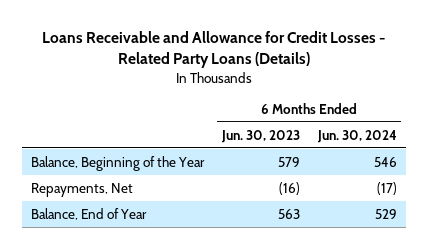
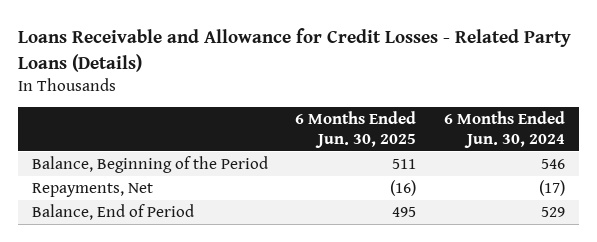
- | 6 Months Ended Jun. 30, 2023 | 6 Months Ended Jun. 30, 2024
+ | 6 Months Ended Jun. 30, 2025 | 6 Months Ended Jun. 30, 2024
- Balance, Beginning of the Year | 579 | 546
+ Balance, Beginning of the Period | 511 | 546
- Balance, End of Year | 563 | 529
+ Balance, End of Period | 495 | 529

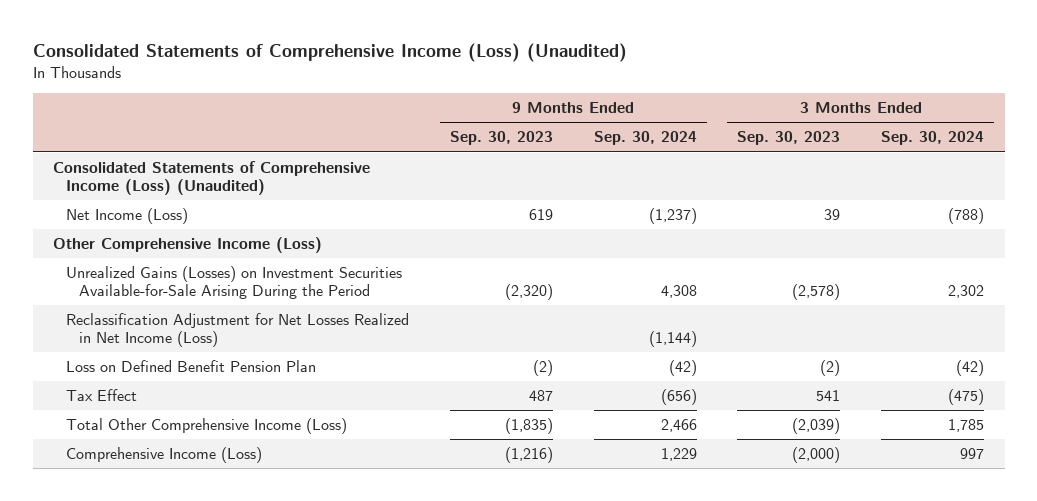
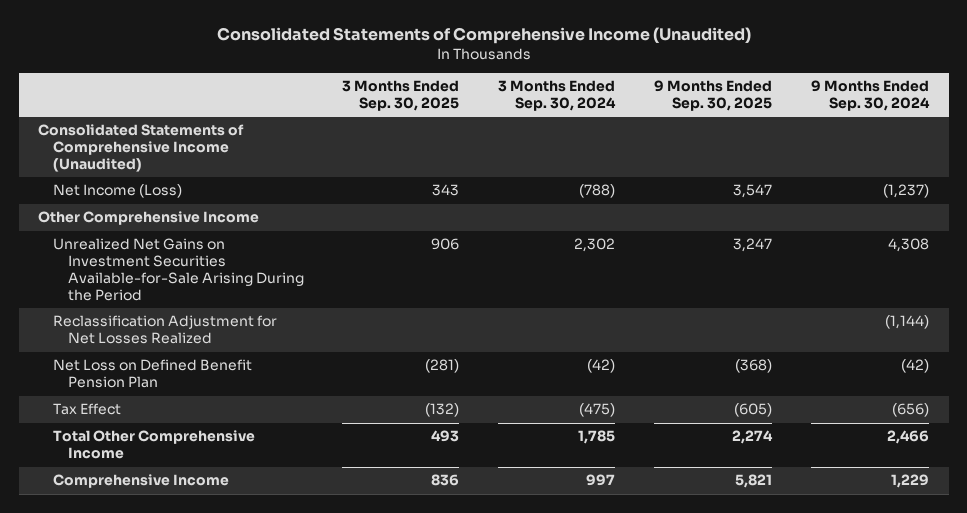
- Consolidated Statements of Comprehensive Income (Loss) (Unaudited)
+ Consolidated Statements of Comprehensive Income (Unaudited)
- | 9 Months Ended Sep. 30, 2023 | 9 Months Ended Sep. 30, 2024 | 3 Months Ended Sep. 30, 2023 | 3 Months Ended Sep. 30, 2024
+ | 3 Months Ended Sep. 30, 2025 | 3 Months Ended Sep. 30, 2024 | 9 Months Ended Sep. 30, 2025 | 9 Months Ended Sep. 30, 2024
- Consolidated Statements of Comprehensive Income (Loss) (Unaudited)
+ Consolidated Statements of Comprehensive Income (Unaudited)
- Other Comprehensive Income (Loss)
- Unrealized Gains (Losses) on Investment Securities Available-for-Sale Arising During the Period | (2,320) | 4,308 | (2,578) | 2,302
- Reclassification Adjustment for Net Losses Realized in Net Income (Loss) | | (1,144) | |
- Loss on Defined Benefit Pension Plan | (2) | (42) | (2) | (42)
+ Other Comprehensive Income
+ Unrealized Net Gains on Investment Securities Available-for-Sale Arising During the Period | 906 | 2,302 | 3,247 | 4,308
+ Reclassification Adjustment for Net Losses Realized | | | | (1,144)
+ Net Loss on Defined Benefit Pension Plan | (281) | (42) | (368) | (42)
- Total Other Comprehensive Income (Loss) | (1,835) | 2,466 | (2,039) | 1,785
- Comprehensive Income (Loss) | (1,216) | 1,229 | (2,000) | 997
+ Total Other Comprehensive Income | 493 | 1,785 | 2,274 | 2,466
+ Comprehensive Income | 836 | 997 | 5,821 | 1,229

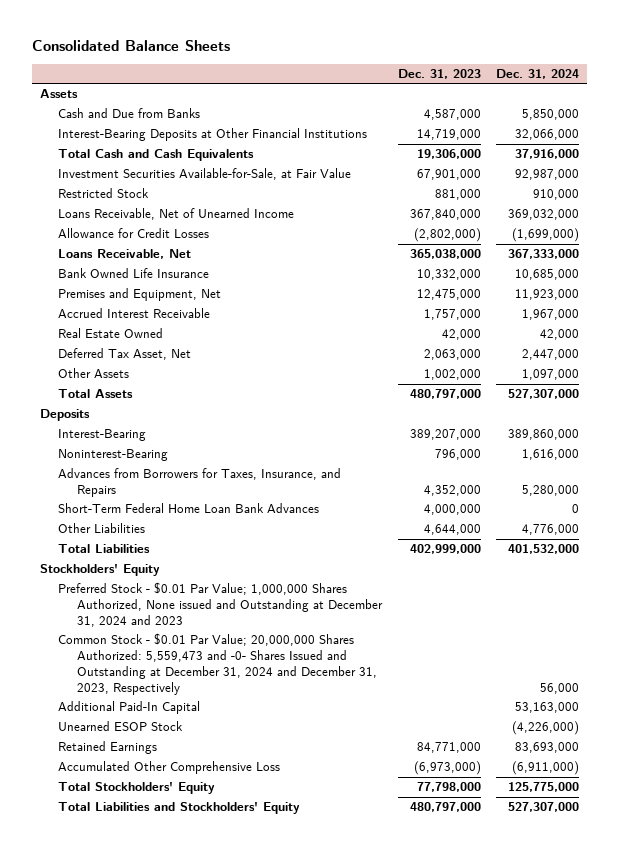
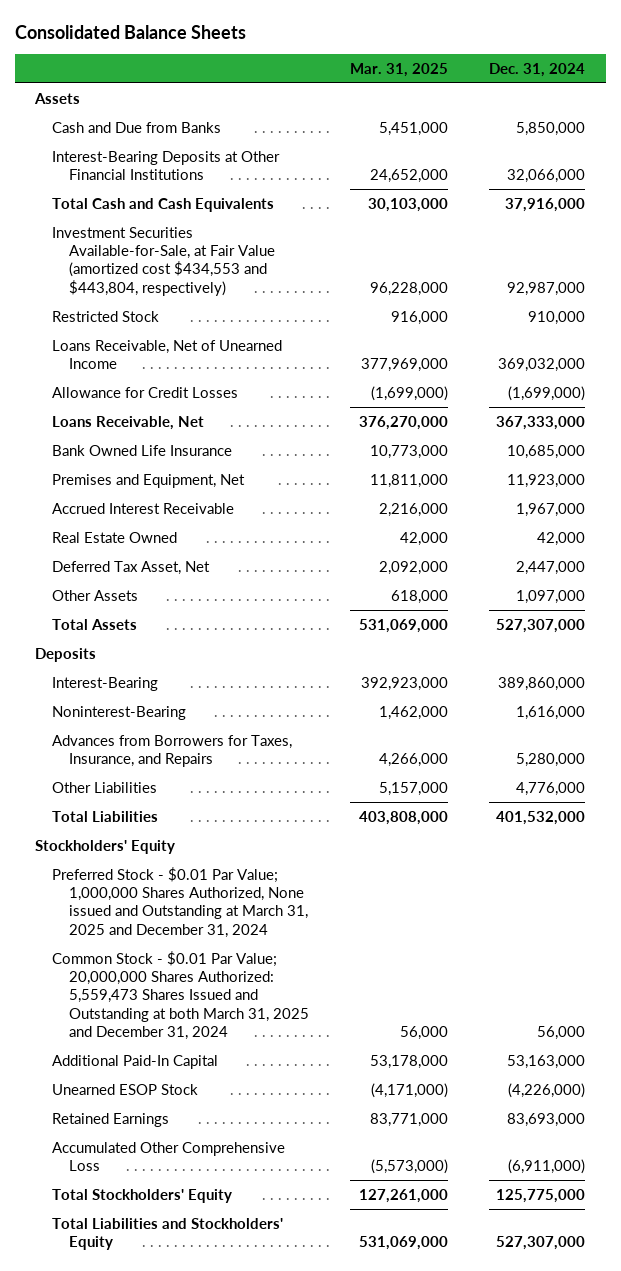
- | Dec. 31, 2023 | Dec. 31, 2024
+ | Mar. 31, 2025 | Dec. 31, 2024
- Investment Securities Available-for-Sale, at Fair Value | 67,901,000 | 92,987,000
+ Investment Securities Available-for-Sale, at Fair Value (amortized cost $434,553 and $443,804, respectively) | 96,228,000 | 92,987,000
- Short-Term Federal Home Loan Bank Advances | 4,000,000 | 0
- Preferred Stock - $0.01 Par Value; 1,000,000 Shares Authorized, None issued and Outstanding at December 31, 2024 and 2023
- Common Stock - $0.01 Par Value; 20,000,000 Shares Authorized: 5,559,473 and -0- Shares Issued and Outstanding at December 31, 2024 and December 31, 2023, Respectively | | 56,000
+ Preferred Stock - $0.01 Par Value; 1,000,000 Shares Authorized, None issued and Outstanding at March 31, 2025 and December 31, 2024
+ Common Stock - $0.01 Par Value; 20,000,000 Shares Authorized: 5,559,473 Shares Issued and Outstanding at both March 31, 2025 and December 31, 2024 | 56,000 | 56,000

